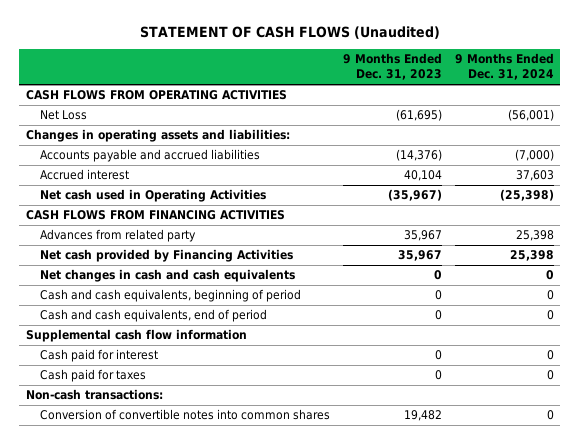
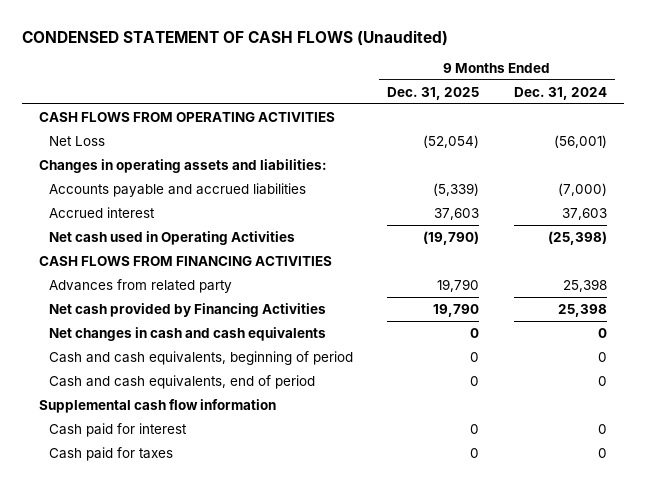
- STATEMENT OF CASH FLOWS (Unaudited)
+ CONDENSED STATEMENT OF CASH FLOWS (Unaudited)
- | 9 Months Ended Dec. 31, 2023 | 9 Months Ended Dec. 31, 2024
+ | 9 Months Ended Dec. 31, 2025 | 9 Months Ended Dec. 31, 2024
- Non-cash transactions:
- Conversion of convertible notes into common shares | 19,482 | 0

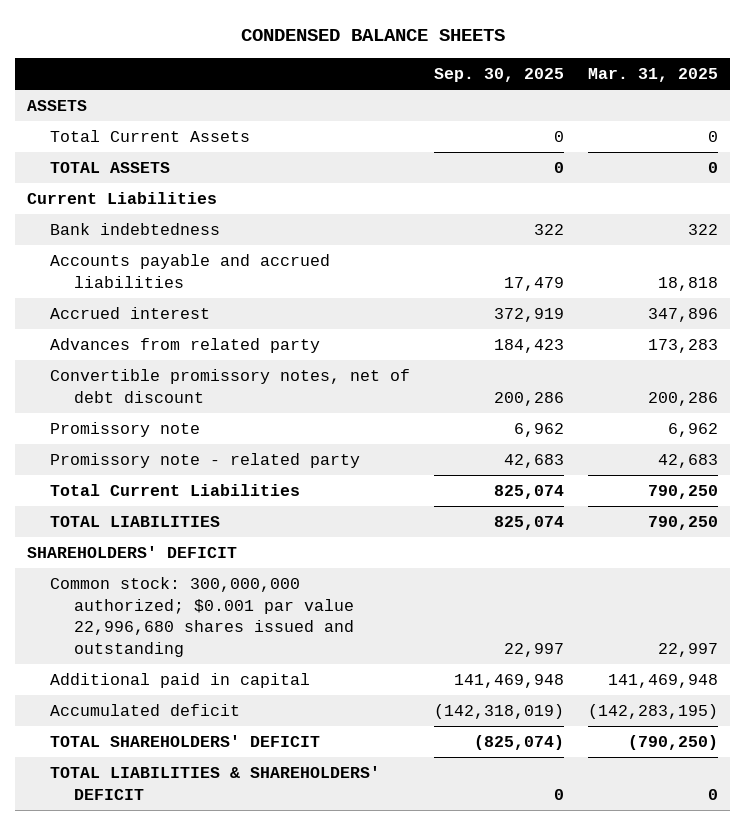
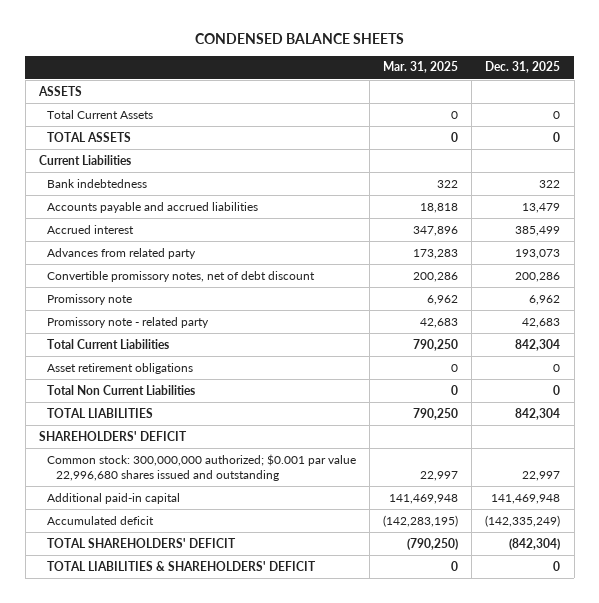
- | Sep. 30, 2025 | Mar. 31, 2025
+ | Mar. 31, 2025 | Dec. 31, 2025
+ Asset retirement obligations | 0 | 0
+ Total Non Current Liabilities | 0 | 0
- Additional paid in capital | 141,469,948 | 141,469,948
+ Additional paid-in capital | 141,469,948 | 141,469,948

